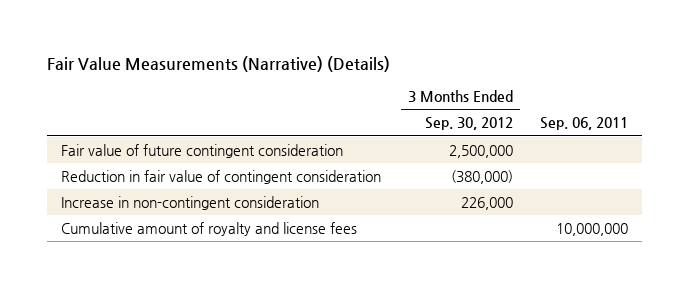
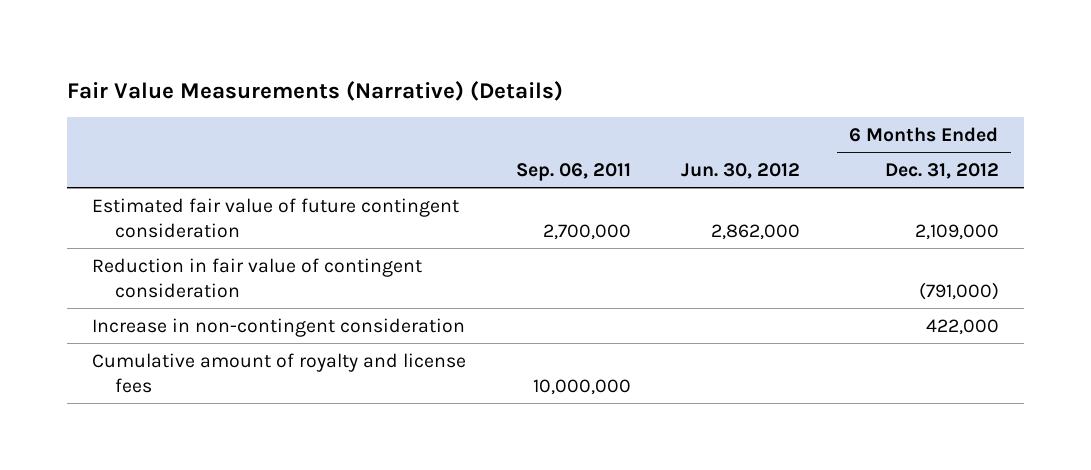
- | 3 Months Ended Sep. 30, 2012 | Sep. 06, 2011
+ | Sep. 06, 2011 | Jun. 30, 2012 | 6 Months Ended Dec. 31, 2012
- Fair value of future contingent consideration | 2,500,000 |
+ Estimated fair value of future contingent consideration | 2,700,000 | 2,862,000 | 2,109,000

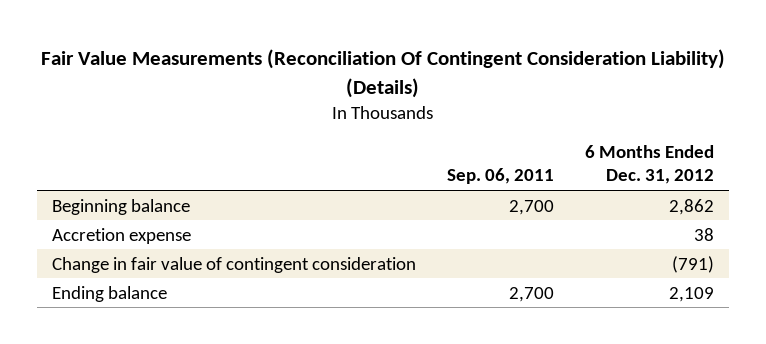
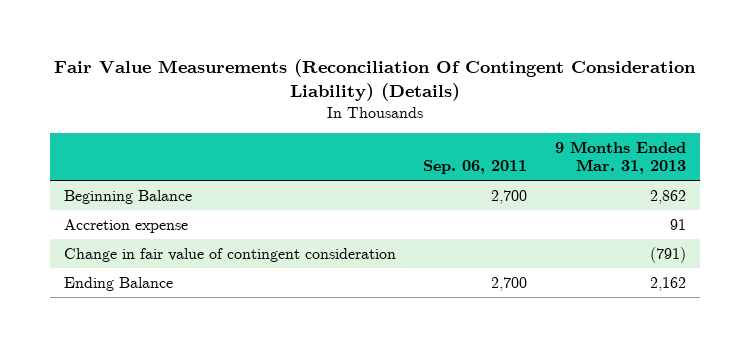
- | Sep. 06, 2011 | 6 Months Ended Dec. 31, 2012
+ | Sep. 06, 2011 | 9 Months Ended Mar. 31, 2013
- Beginning balance | 2,700 | 2,862
+ Beginning Balance | 2,700 | 2,862
- Ending balance | 2,700 | 2,109
+ Ending Balance | 2,700 | 2,162

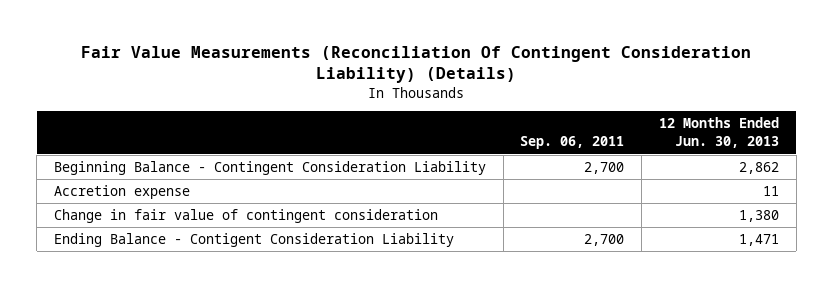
- | Sep. 06, 2011 | 9 Months Ended Mar. 31, 2013
+ | Sep. 06, 2011 | 12 Months Ended Jun. 30, 2013
- Beginning Balance | 2,700 | 2,862
+ Beginning Balance - Contingent Consideration Liability | 2,700 | 2,862
- Ending Balance | 2,700 | 2,162
+ Ending Balance - Contigent Consideration Liability | 2,700 | 1,471

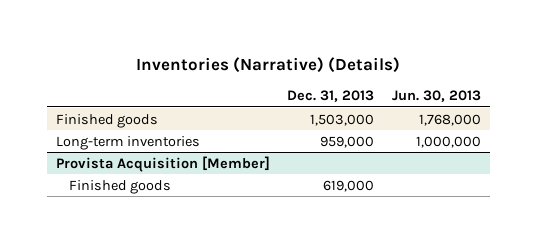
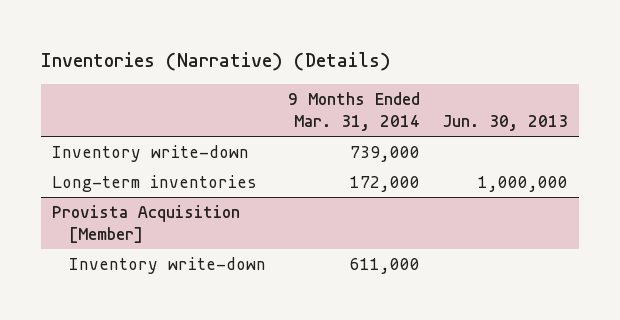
- | Dec. 31, 2013 | Jun. 30, 2013
+ | 9 Months Ended Mar. 31, 2014 | Jun. 30, 2013
- Finished goods | 1,503,000 | 1,768,000
+ Inventory write-down | 739,000 |
@ Provista Acquisition [Member]
- Finished goods | 619,000 |
+ Inventory write-down | 611,000 |

